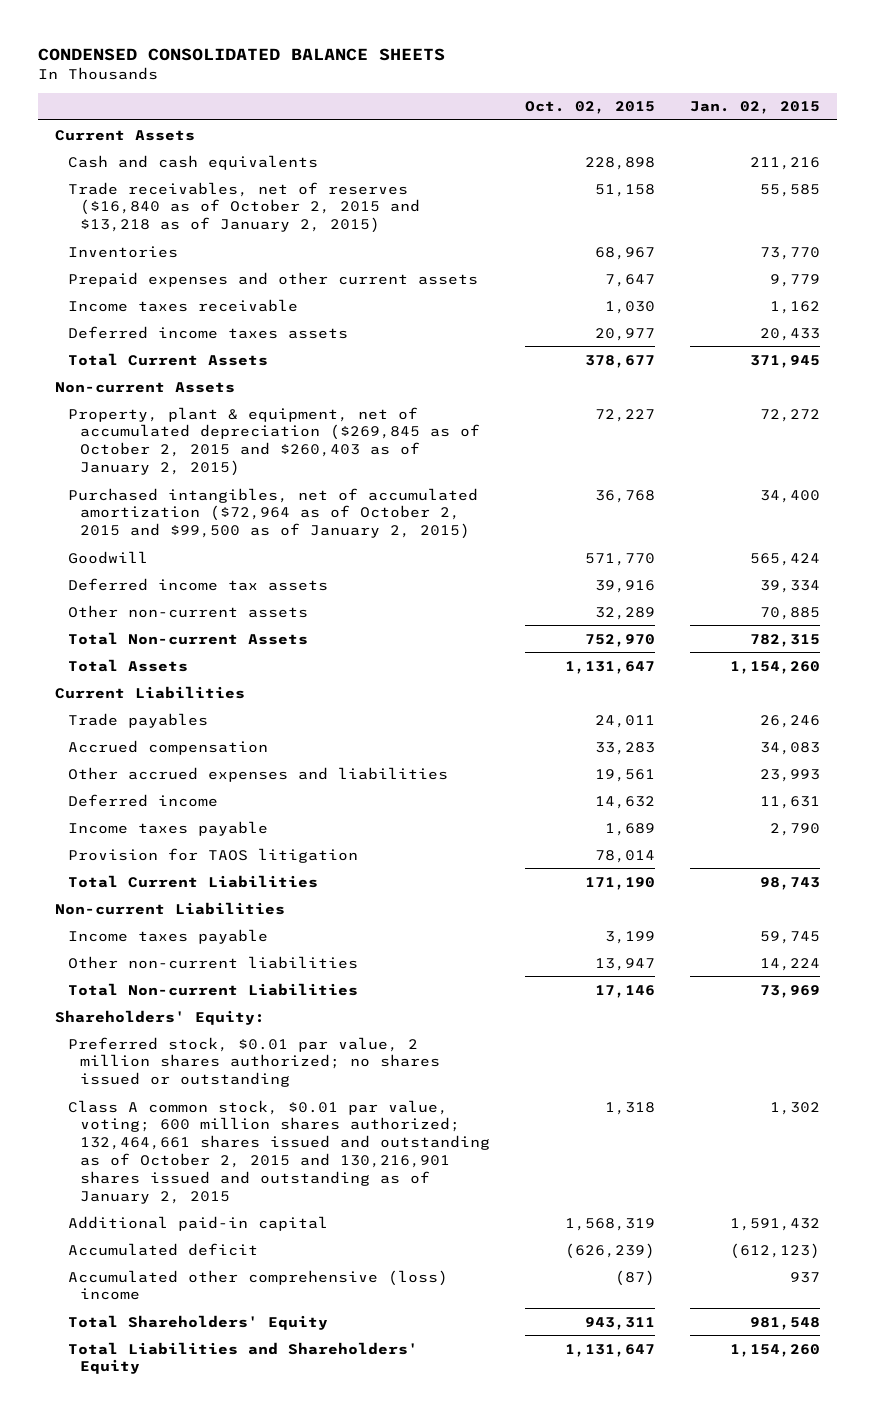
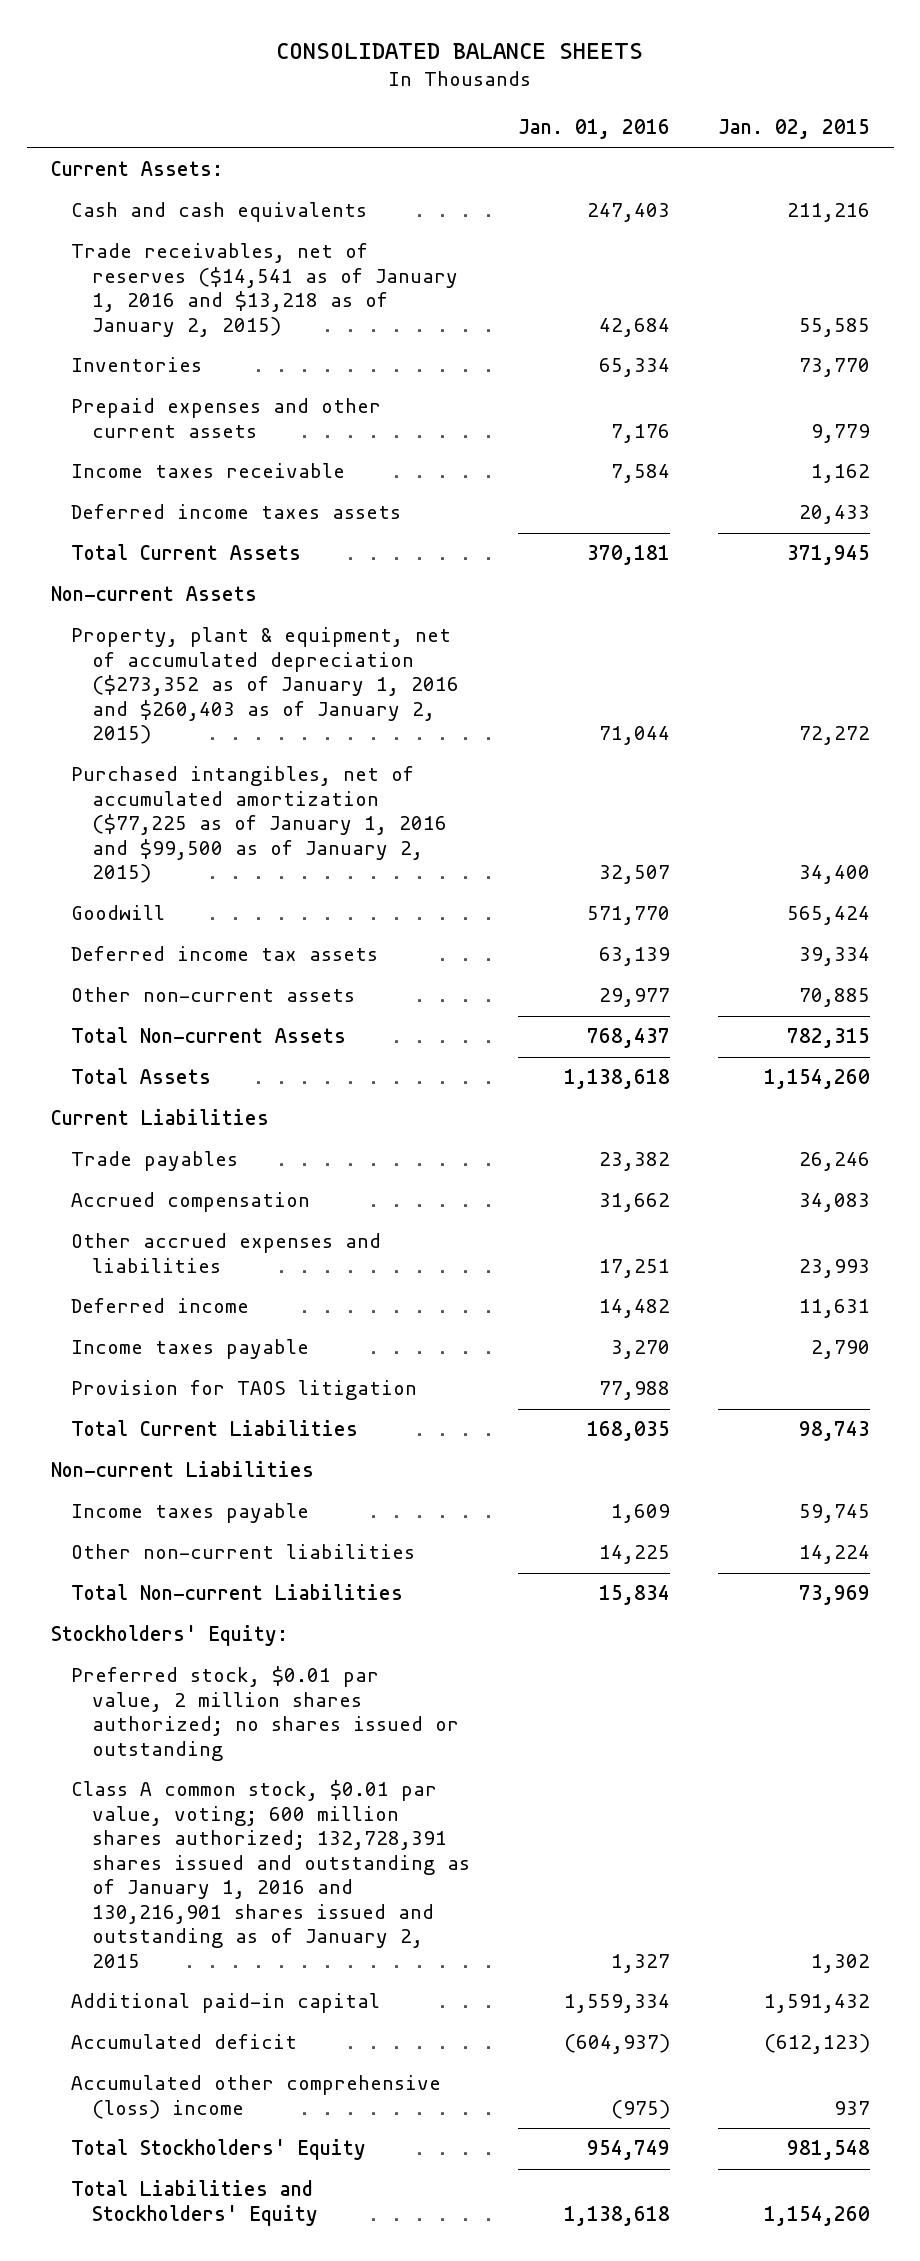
- CONDENSED CONSOLIDATED BALANCE SHEETS
+ CONSOLIDATED BALANCE SHEETS
- | Oct. 02, 2015 | Jan. 02, 2015
+ | Jan. 01, 2016 | Jan. 02, 2015
- Current Assets
+ Current Assets:
- Trade receivables, net of reserves ($16,840 as of October 2, 2015 and $13,218 as of January 2, 2015) | 51,158 | 55,585
+ Trade receivables, net of reserves ($14,541 as of January 1, 2016 and $13,218 as of January 2, 2015) | 42,684 | 55,585
- Property, plant & equipment, net of accumulated depreciation ($269,845 as of October 2, 2015 and $260,403 as of January 2, 2015) | 72,227 | 72,272
- Purchased intangibles, net of accumulated amortization ($72,964 as of October 2, 2015 and $99,500 as of January 2, 2015) | 36,768 | 34,400
+ Property, plant & equipment, net of accumulated depreciation ($273,352 as of January 1, 2016 and $260,403 as of January 2, 2015) | 71,044 | 72,272
+ Purchased intangibles, net of accumulated amortization ($77,225 as of January 1, 2016 and $99,500 as of January 2, 2015) | 32,507 | 34,400
- Shareholders' Equity:
+ Stockholders' Equity:
- Class A common stock, $0.01 par value, voting; 600 million shares authorized; 132,464,661 shares issued and outstanding as of October 2, 2015 and 130,216,901 shares issued and outstanding as of January 2, 2015 | 1,318 | 1,302
+ Class A common stock, $0.01 par value, voting; 600 million shares authorized; 132,728,391 shares issued and outstanding as of January 1, 2016 and 130,216,901 shares issued and outstanding as of January 2, 2015 | 1,327 | 1,302
- Total Shareholders' Equity | 943,311 | 981,548
- Total Liabilities and Shareholders' Equity | 1,131,647 | 1,154,260
+ Total Stockholders' Equity | 954,749 | 981,548
+ Total Liabilities and Stockholders' Equity | 1,138,618 | 1,154,260

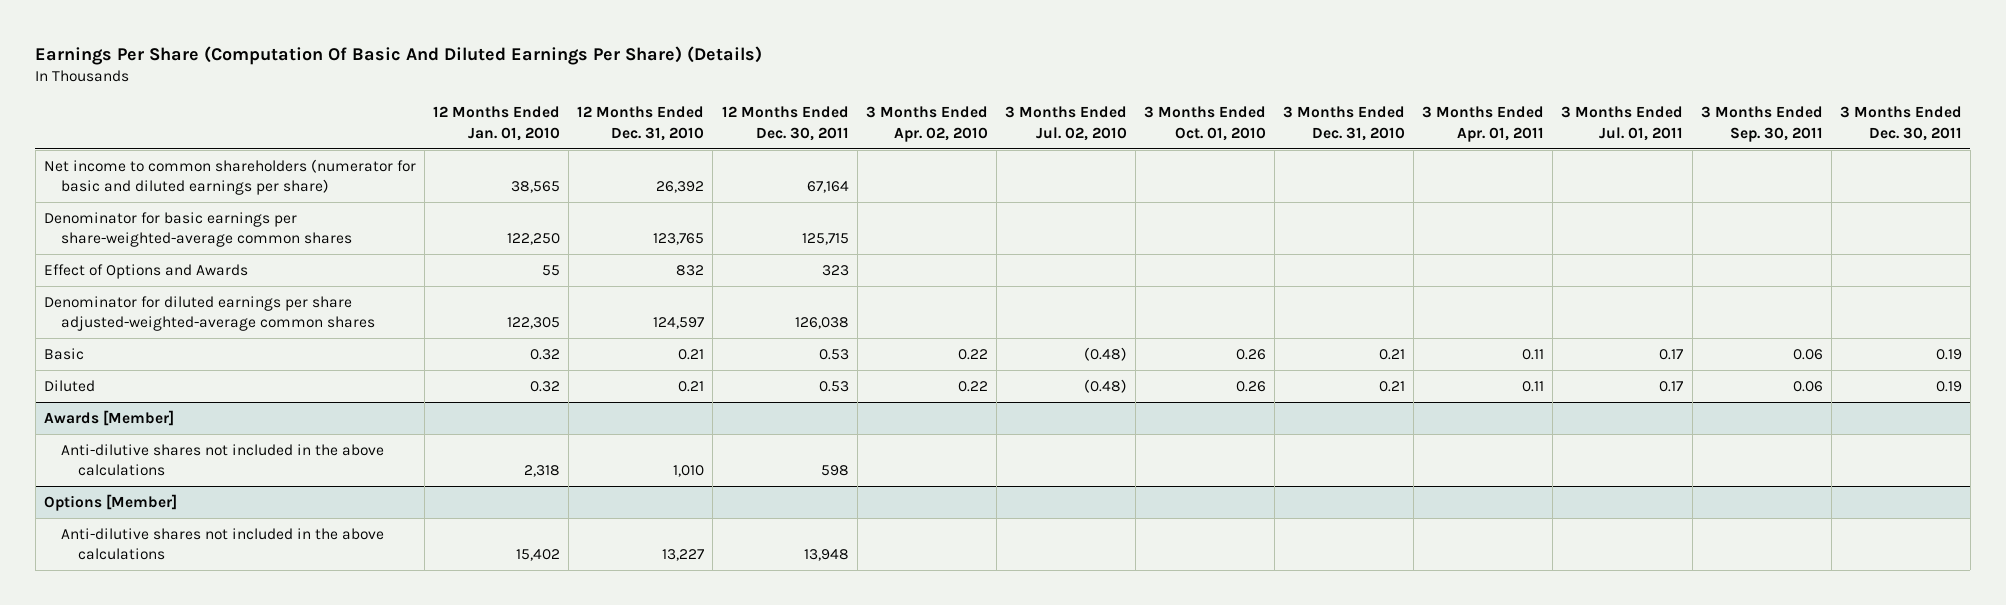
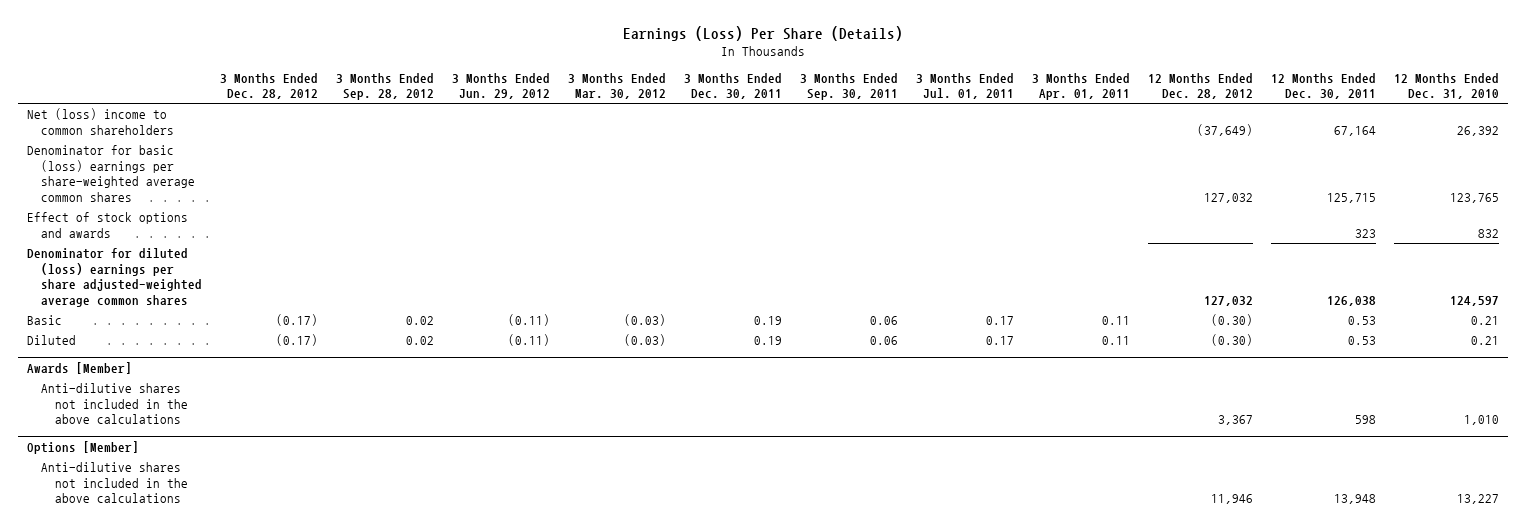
- Earnings Per Share (Computation Of Basic And Diluted Earnings Per Share) (Details)
+ Earnings (Loss) Per Share (Details)
- | 12 Months Ended Jan. 01, 2010 | 12 Months Ended Dec. 31, 2010 | 12 Months Ended Dec. 30, 2011 | 3 Months Ended Apr. 02, 2010 | 3 Months Ended Jul. 02, 2010 | 3 Months Ended Oct. 01, 2010 | 3 Months Ended Dec. 31, 2010 | 3 Months Ended Apr. 01, 2011 | 3 Months Ended Jul. 01, 2011 | 3 Months Ended Sep. 30, 2011 | 3 Months Ended Dec. 30, 2011
+ | 3 Months Ended Dec. 28, 2012 | 3 Months Ended Sep. 28, 2012 | 3 Months Ended Jun. 29, 2012 | 3 Months Ended Mar. 30, 2012 | 3 Months Ended Dec. 30, 2011 | 3 Months Ended Sep. 30, 2011 | 3 Months Ended Jul. 01, 2011 | 3 Months Ended Apr. 01, 2011 | 12 Months Ended Dec. 28, 2012 | 12 Months Ended Dec. 30, 2011 | 12 Months Ended Dec. 31, 2010
- Net income to common shareholders (numerator for basic and diluted earnings per share) | 38,565 | 26,392 | 67,164 | | | | | | | |
- Denominator for basic earnings per share-weighted-average common shares | 122,250 | 123,765 | 125,715 | | | | | | | |
- Effect of Options and Awards | 55 | 832 | 323 | | | | | | | |
- Denominator for diluted earnings per share adjusted-weighted-average common shares | 122,305 | 124,597 | 126,038 | | | | | | | |
+ Net (loss) income to common shareholders | | | | | | | | | (37,649) | 67,164 | 26,392
+ Denominator for basic (loss) earnings per share-weighted average common shares | | | | | | | | | 127,032 | 125,715 | 123,765
+ Effect of stock options and awards | | | | | | | | | | 323 | 832
+ Denominator for diluted (loss) earnings per share adjusted-weighted average common shares | | | | | | | | | 127,032 | 126,038 | 124,597

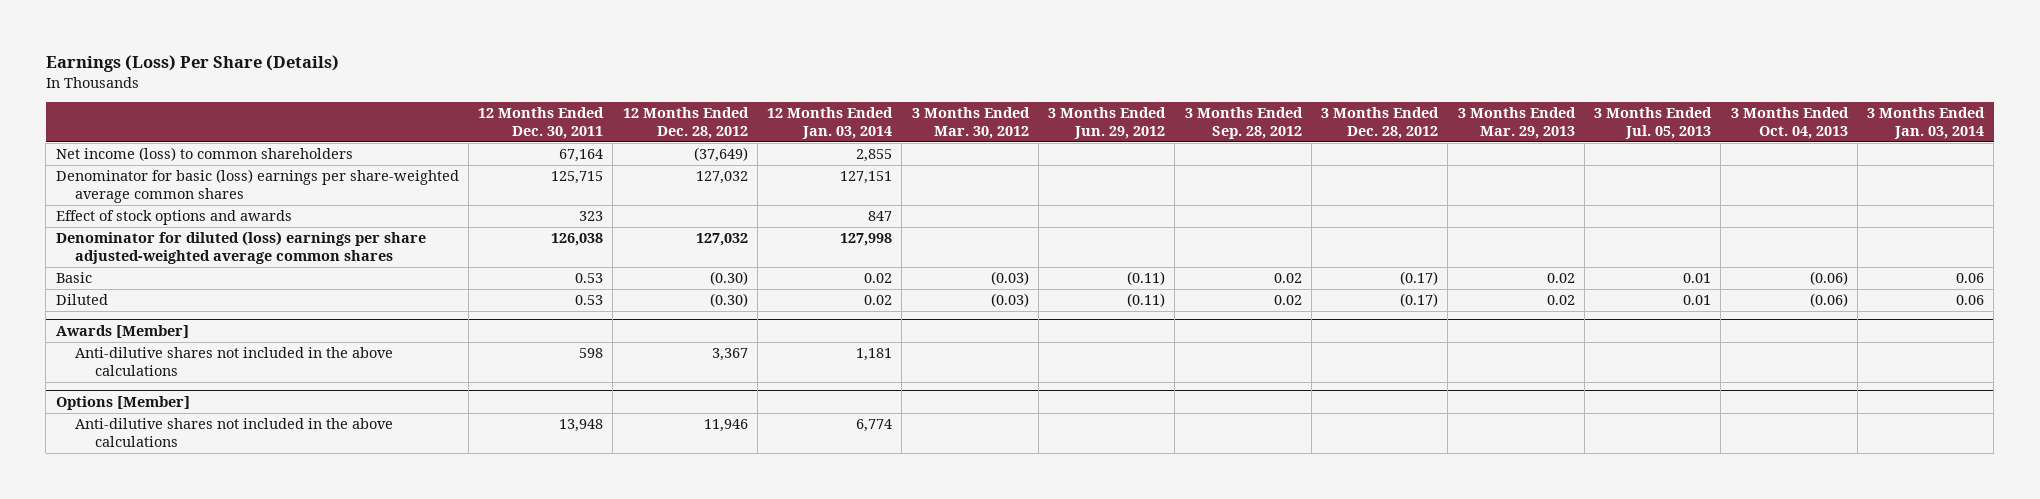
- | 3 Months Ended Dec. 28, 2012 | 3 Months Ended Sep. 28, 2012 | 3 Months Ended Jun. 29, 2012 | 3 Months Ended Mar. 30, 2012 | 3 Months Ended Dec. 30, 2011 | 3 Months Ended Sep. 30, 2011 | 3 Months Ended Jul. 01, 2011 | 3 Months Ended Apr. 01, 2011 | 12 Months Ended Dec. 28, 2012 | 12 Months Ended Dec. 30, 2011 | 12 Months Ended Dec. 31, 2010
+ | 12 Months Ended Dec. 30, 2011 | 12 Months Ended Dec. 28, 2012 | 12 Months Ended Jan. 03, 2014 | 3 Months Ended Mar. 30, 2012 | 3 Months Ended Jun. 29, 2012 | 3 Months Ended Sep. 28, 2012 | 3 Months Ended Dec. 28, 2012 | 3 Months Ended Mar. 29, 2013 | 3 Months Ended Jul. 05, 2013 | 3 Months Ended Oct. 04, 2013 | 3 Months Ended Jan. 03, 2014
- Net (loss) income to common shareholders | | | | | | | | | (37,649) | 67,164 | 26,392
+ Net income (loss) to common shareholders | 67,164 | (37,649) | 2,855 | | | | | | | |

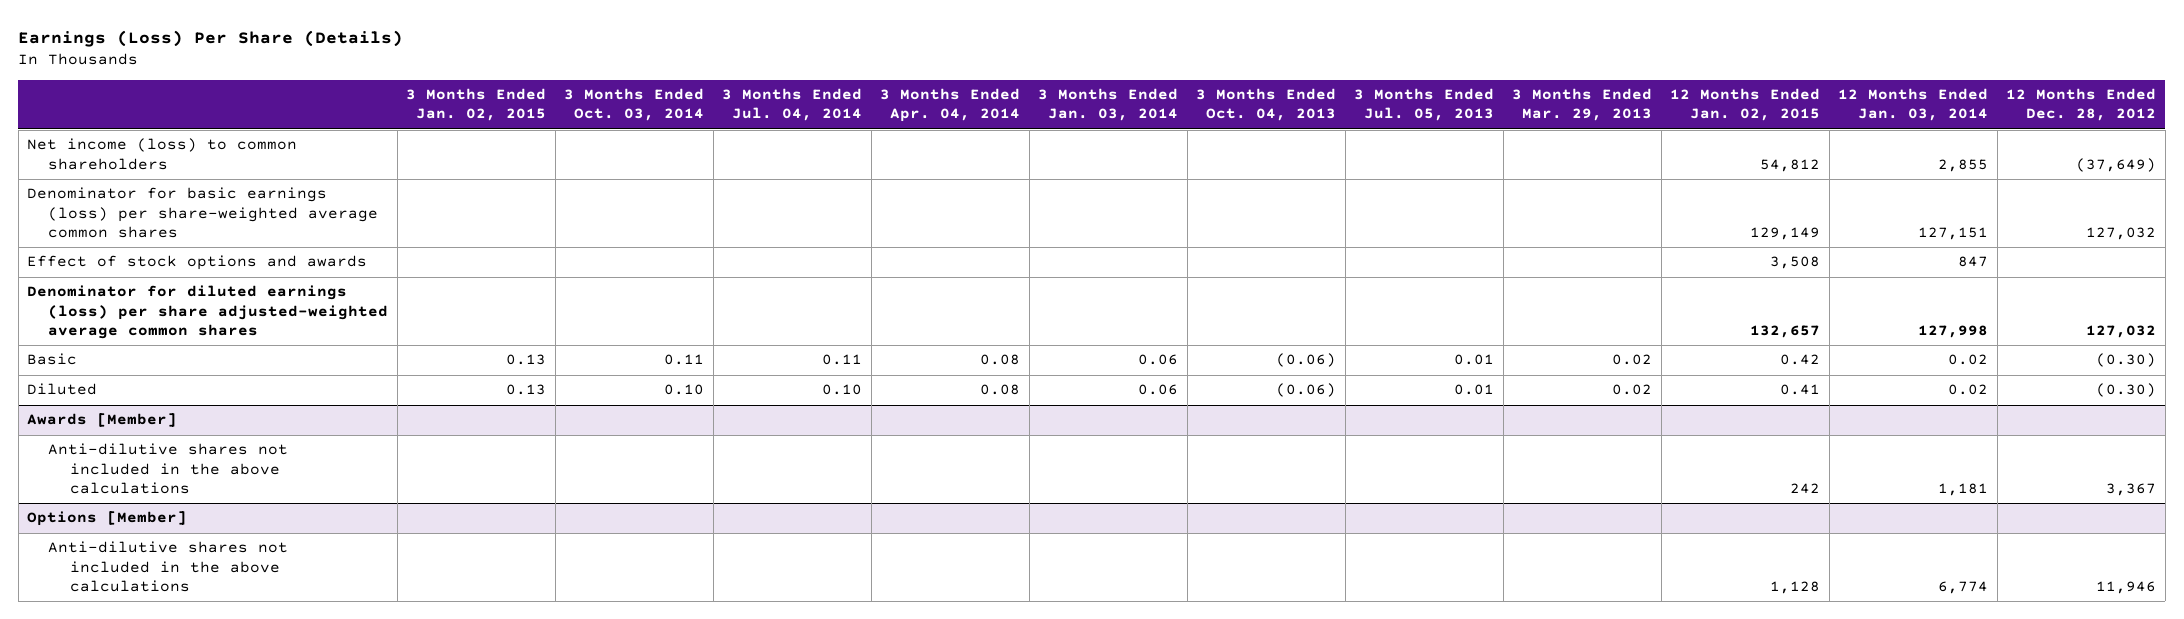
- | 12 Months Ended Dec. 30, 2011 | 12 Months Ended Dec. 28, 2012 | 12 Months Ended Jan. 03, 2014 | 3 Months Ended Mar. 30, 2012 | 3 Months Ended Jun. 29, 2012 | 3 Months Ended Sep. 28, 2012 | 3 Months Ended Dec. 28, 2012 | 3 Months Ended Mar. 29, 2013 | 3 Months Ended Jul. 05, 2013 | 3 Months Ended Oct. 04, 2013 | 3 Months Ended Jan. 03, 2014
+ | 3 Months Ended Jan. 02, 2015 | 3 Months Ended Oct. 03, 2014 | 3 Months Ended Jul. 04, 2014 | 3 Months Ended Apr. 04, 2014 | 3 Months Ended Jan. 03, 2014 | 3 Months Ended Oct. 04, 2013 | 3 Months Ended Jul. 05, 2013 | 3 Months Ended Mar. 29, 2013 | 12 Months Ended Jan. 02, 2015 | 12 Months Ended Jan. 03, 2014 | 12 Months Ended Dec. 28, 2012
- Denominator for basic (loss) earnings per share-weighted average common shares | 125,715 | 127,032 | 127,151 | | | | | | | |
+ Denominator for basic earnings (loss) per share-weighted average common shares | | | | | | | | | 129,149 | 127,151 | 127,032
- Denominator for diluted (loss) earnings per share adjusted-weighted average common shares | 126,038 | 127,032 | 127,998 | | | | | | | |
+ Denominator for diluted earnings (loss) per share adjusted-weighted average common shares | | | | | | | | | 132,657 | 127,998 | 127,032

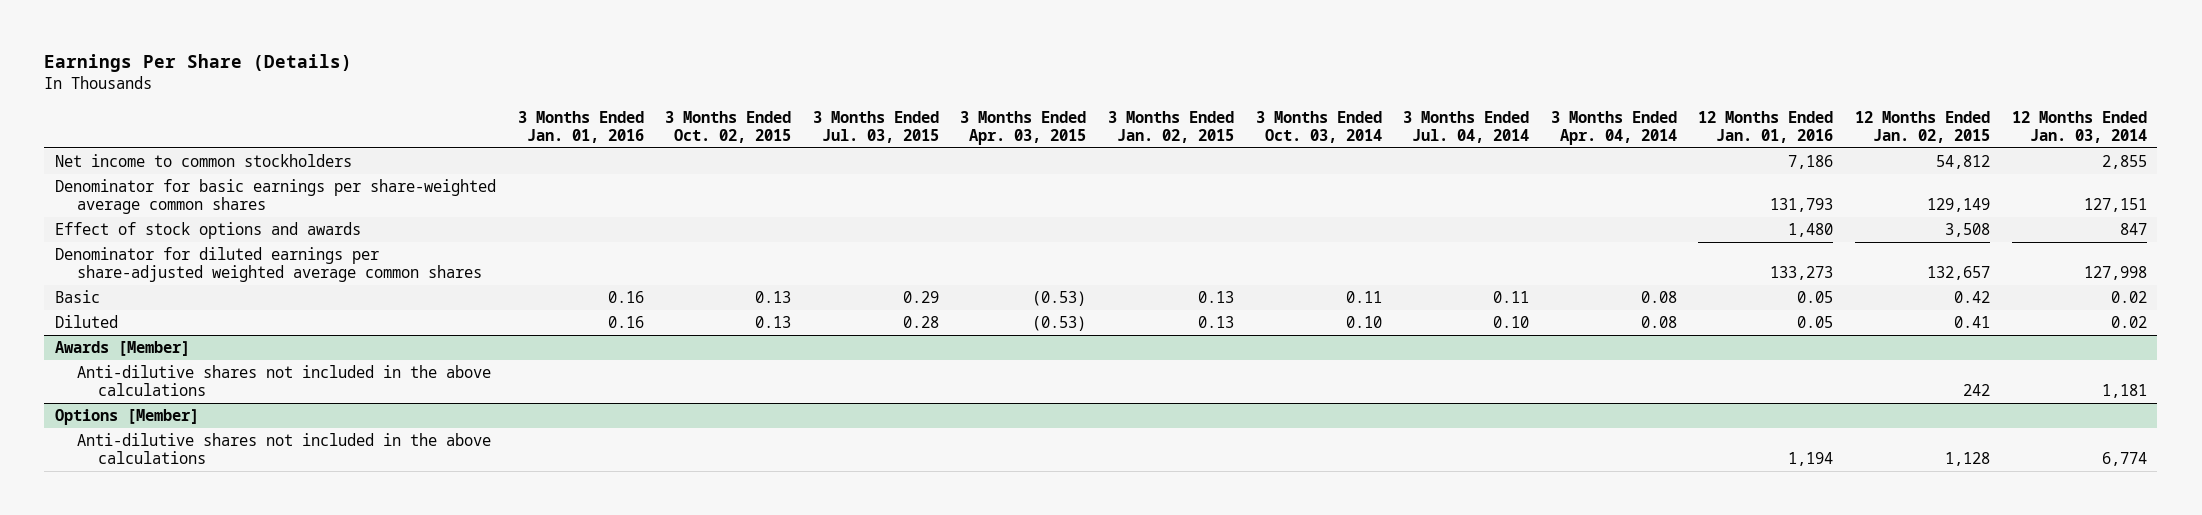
- Earnings (Loss) Per Share (Details)
+ Earnings Per Share (Details)
- | 3 Months Ended Jan. 02, 2015 | 3 Months Ended Oct. 03, 2014 | 3 Months Ended Jul. 04, 2014 | 3 Months Ended Apr. 04, 2014 | 3 Months Ended Jan. 03, 2014 | 3 Months Ended Oct. 04, 2013 | 3 Months Ended Jul. 05, 2013 | 3 Months Ended Mar. 29, 2013 | 12 Months Ended Jan. 02, 2015 | 12 Months Ended Jan. 03, 2014 | 12 Months Ended Dec. 28, 2012
+ | 3 Months Ended Jan. 01, 2016 | 3 Months Ended Oct. 02, 2015 | 3 Months Ended Jul. 03, 2015 | 3 Months Ended Apr. 03, 2015 | 3 Months Ended Jan. 02, 2015 | 3 Months Ended Oct. 03, 2014 | 3 Months Ended Jul. 04, 2014 | 3 Months Ended Apr. 04, 2014 | 12 Months Ended Jan. 01, 2016 | 12 Months Ended Jan. 02, 2015 | 12 Months Ended Jan. 03, 2014
- Net income (loss) to common shareholders | | | | | | | | | 54,812 | 2,855 | (37,649)
- Denominator for basic earnings (loss) per share-weighted average common shares | | | | | | | | | 129,149 | 127,151 | 127,032
+ Net income to common stockholders | | | | | | | | | 7,186 | 54,812 | 2,855
+ Denominator for basic earnings per share-weighted average common shares | | | | | | | | | 131,793 | 129,149 | 127,151
- Denominator for diluted earnings (loss) per share adjusted-weighted average common shares | | | | | | | | | 132,657 | 127,998 | 127,032
+ Denominator for diluted earnings per share-adjusted weighted average common shares | | | | | | | | | 133,273 | 132,657 | 127,998

